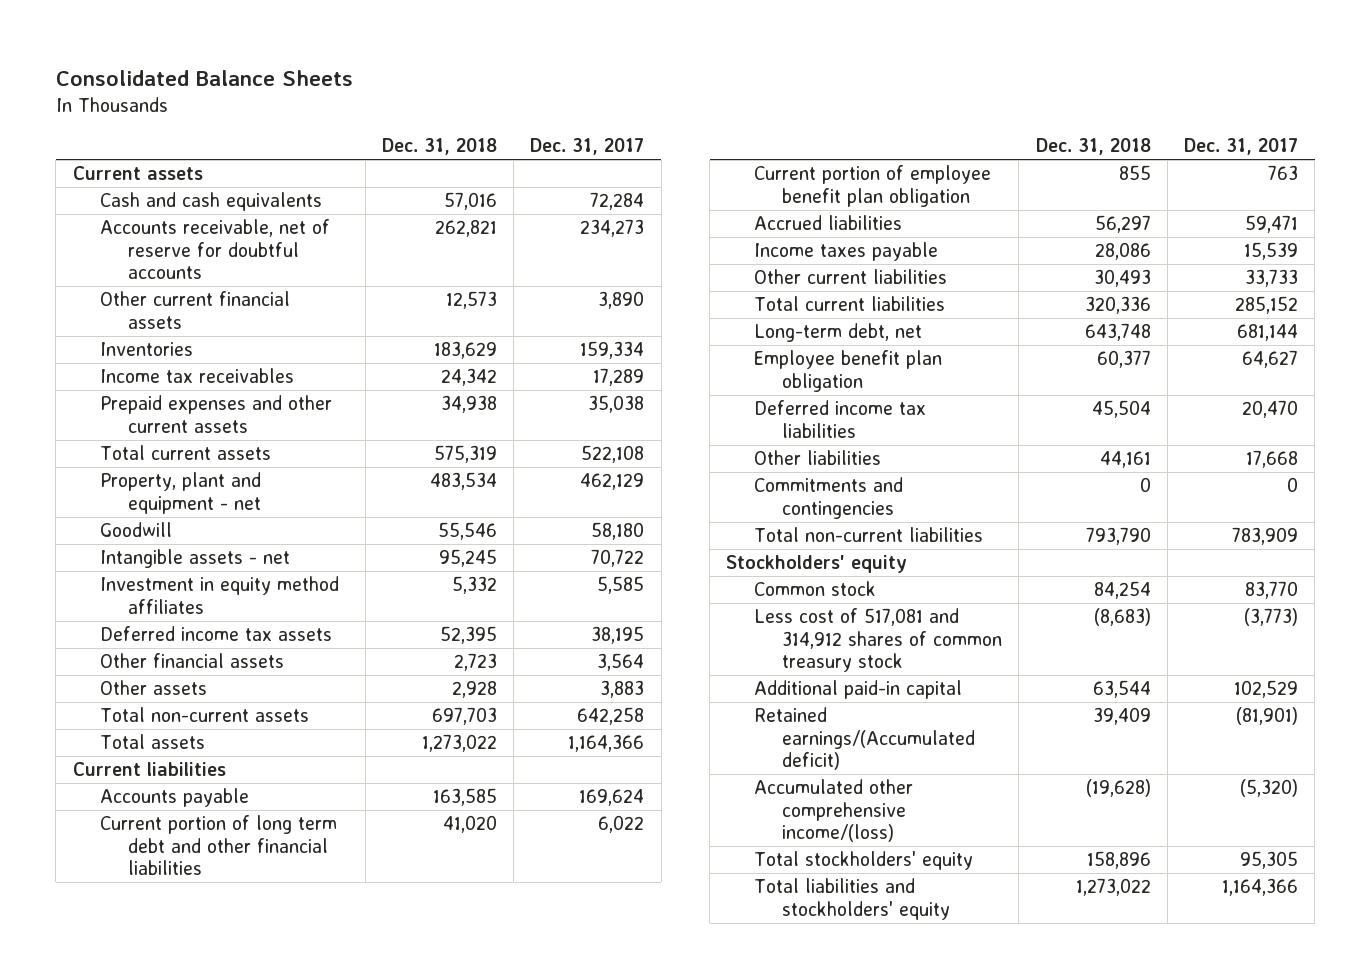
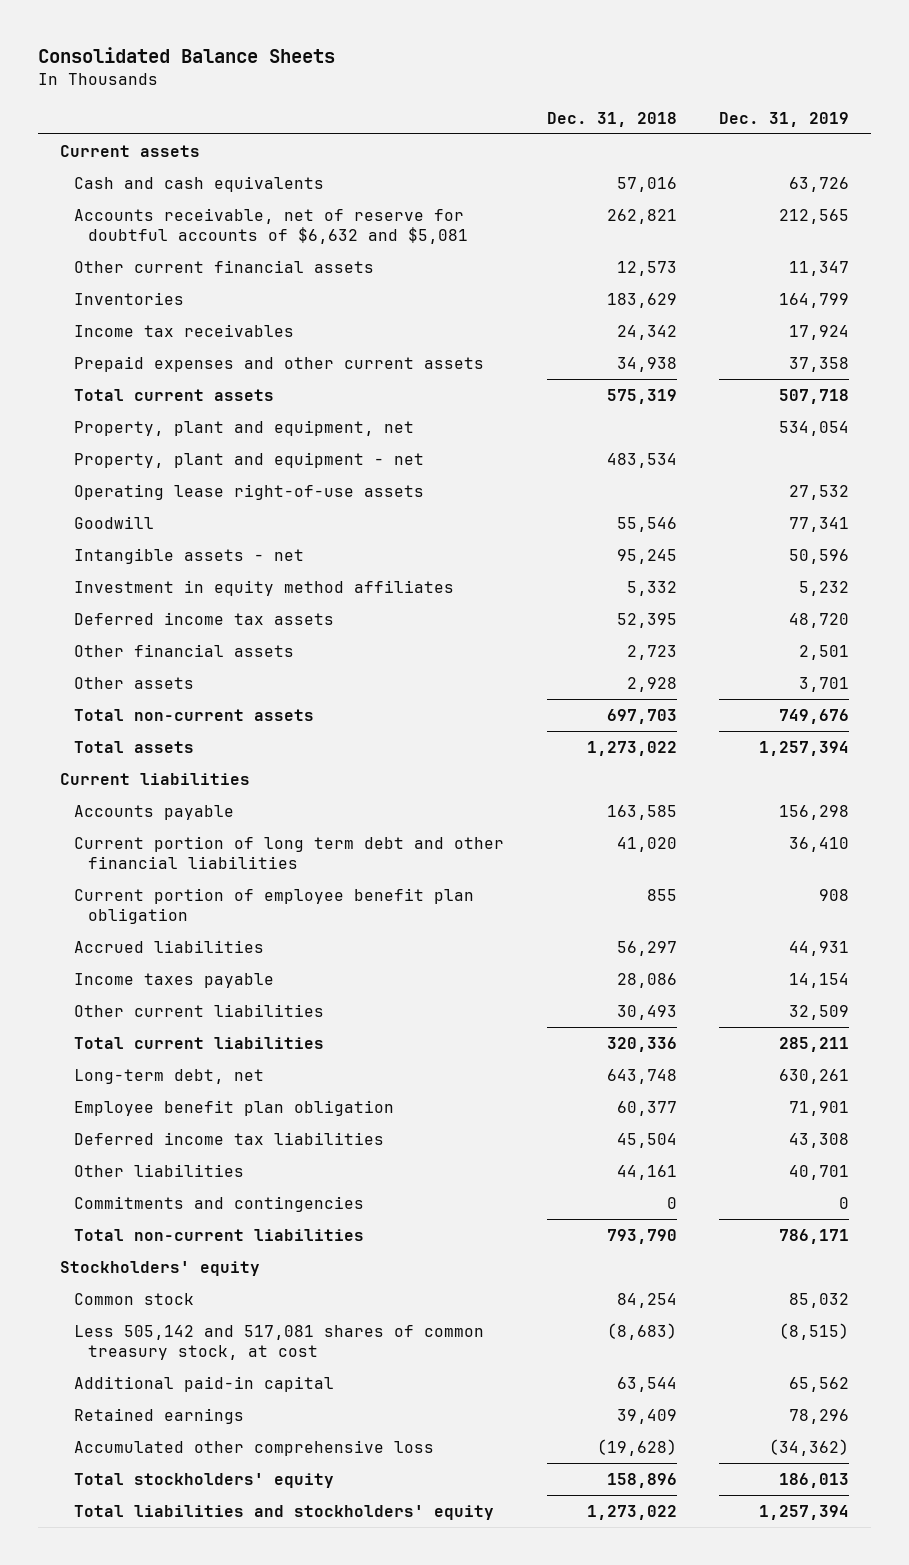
- | Dec. 31, 2018 | Dec. 31, 2017
+ | Dec. 31, 2018 | Dec. 31, 2019
- Accounts receivable, net of reserve for doubtful accounts | 262,821 | 234,273
+ Accounts receivable, net of reserve for doubtful accounts of $6,632 and $5,081 | 262,821 | 212,565
+ Property, plant and equipment, net | | 534,054
+ Operating lease right-of-use assets | | 27,532
- Less cost of 517,081 and 314,912 shares of common treasury stock | (8,683) | (3,773)
+ Less 505,142 and 517,081 shares of common treasury stock, at cost | (8,683) | (8,515)
- Retained earnings/(Accumulated deficit) | 39,409 | (81,901)
- Accumulated other comprehensive income/(loss) | (19,628) | (5,320)
+ Retained earnings | 39,409 | 78,296
+ Accumulated other comprehensive loss | (19,628) | (34,362)

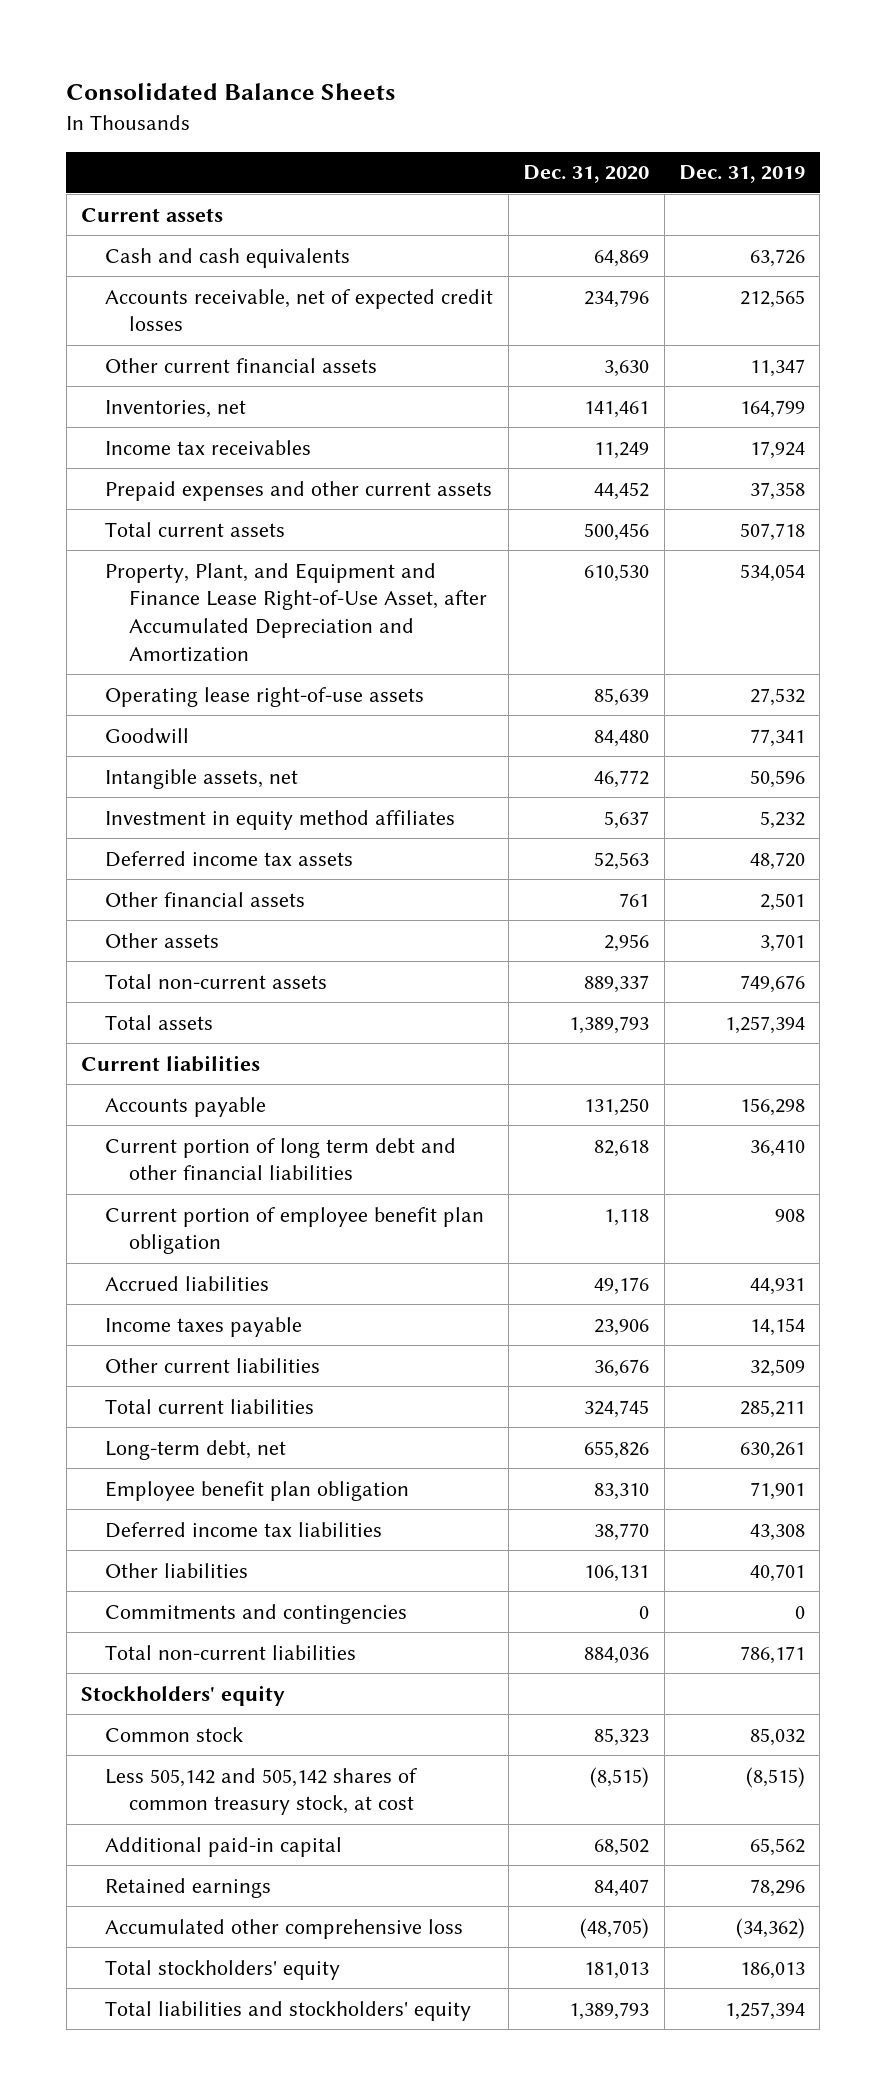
- | Dec. 31, 2018 | Dec. 31, 2019
+ | Dec. 31, 2020 | Dec. 31, 2019
- Accounts receivable, net of reserve for doubtful accounts of $6,632 and $5,081 | 262,821 | 212,565
+ Accounts receivable, net of expected credit losses | 234,796 | 212,565
- Inventories | 183,629 | 164,799
+ Inventories, net | 141,461 | 164,799
- Property, plant and equipment, net | | 534,054
- Property, plant and equipment - net | 483,534 |
+ Property, Plant, and Equipment and Finance Lease Right-of-Use Asset, after Accumulated Depreciation and Amortization | 610,530 | 534,054
- Intangible assets - net | 95,245 | 50,596
+ Intangible assets, net | 46,772 | 50,596
- Less 505,142 and 517,081 shares of common treasury stock, at cost | (8,683) | (8,515)
+ Less 505,142 and 505,142 shares of common treasury stock, at cost | (8,515) | (8,515)

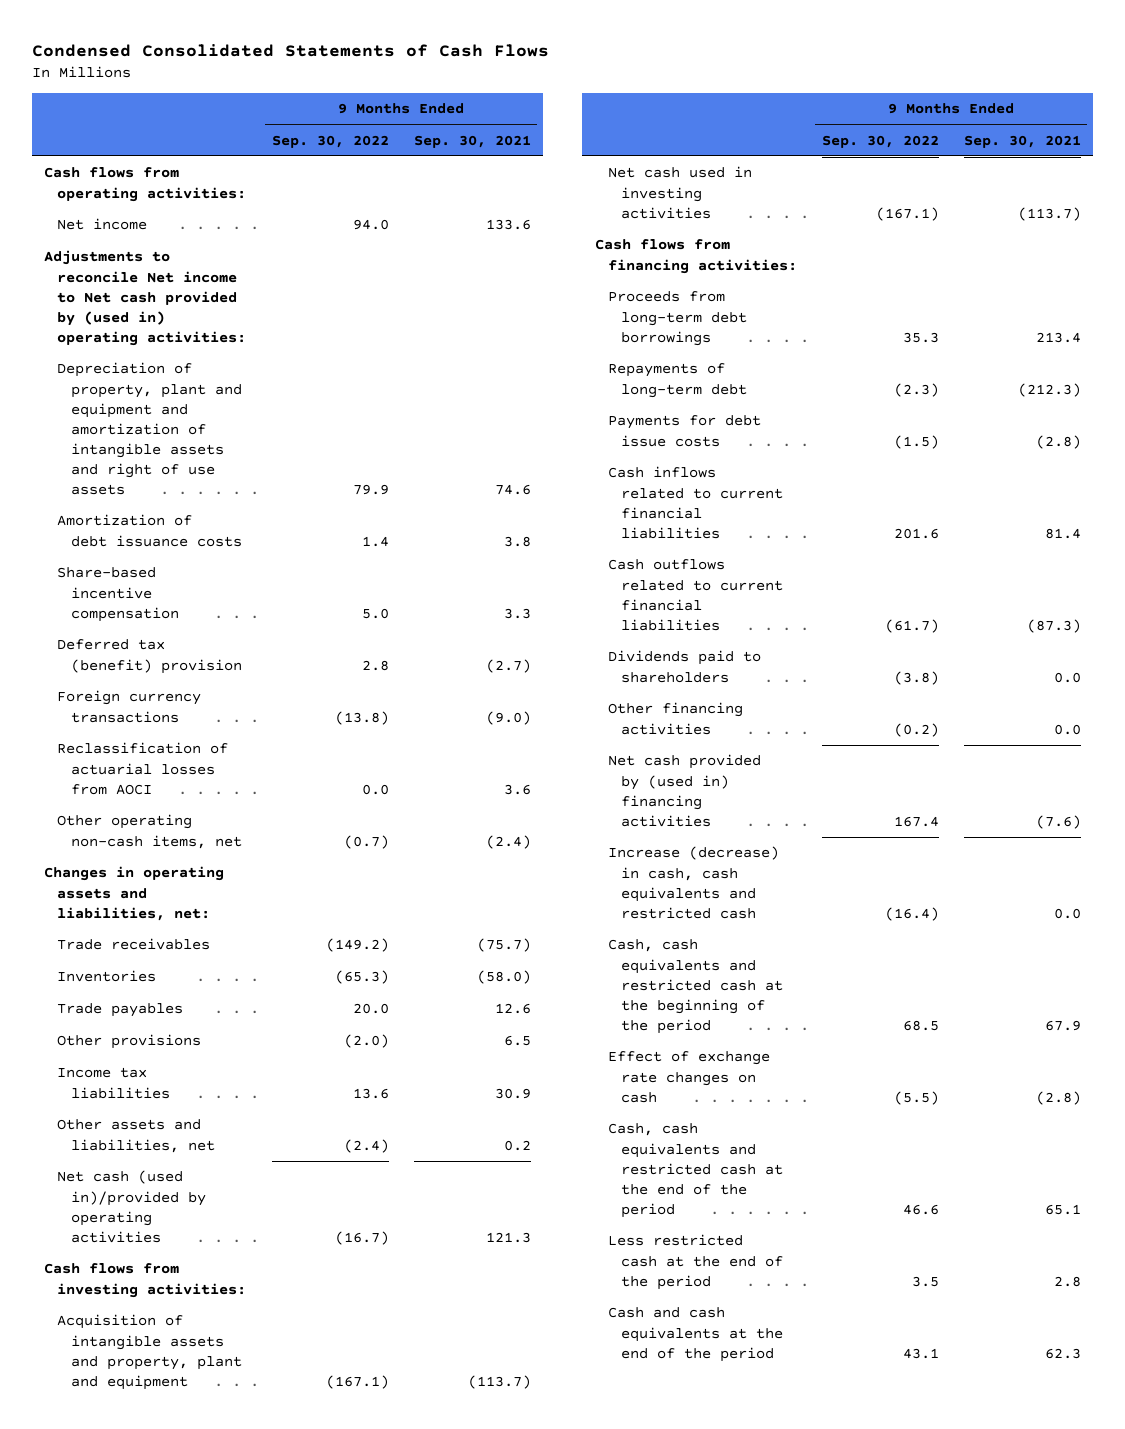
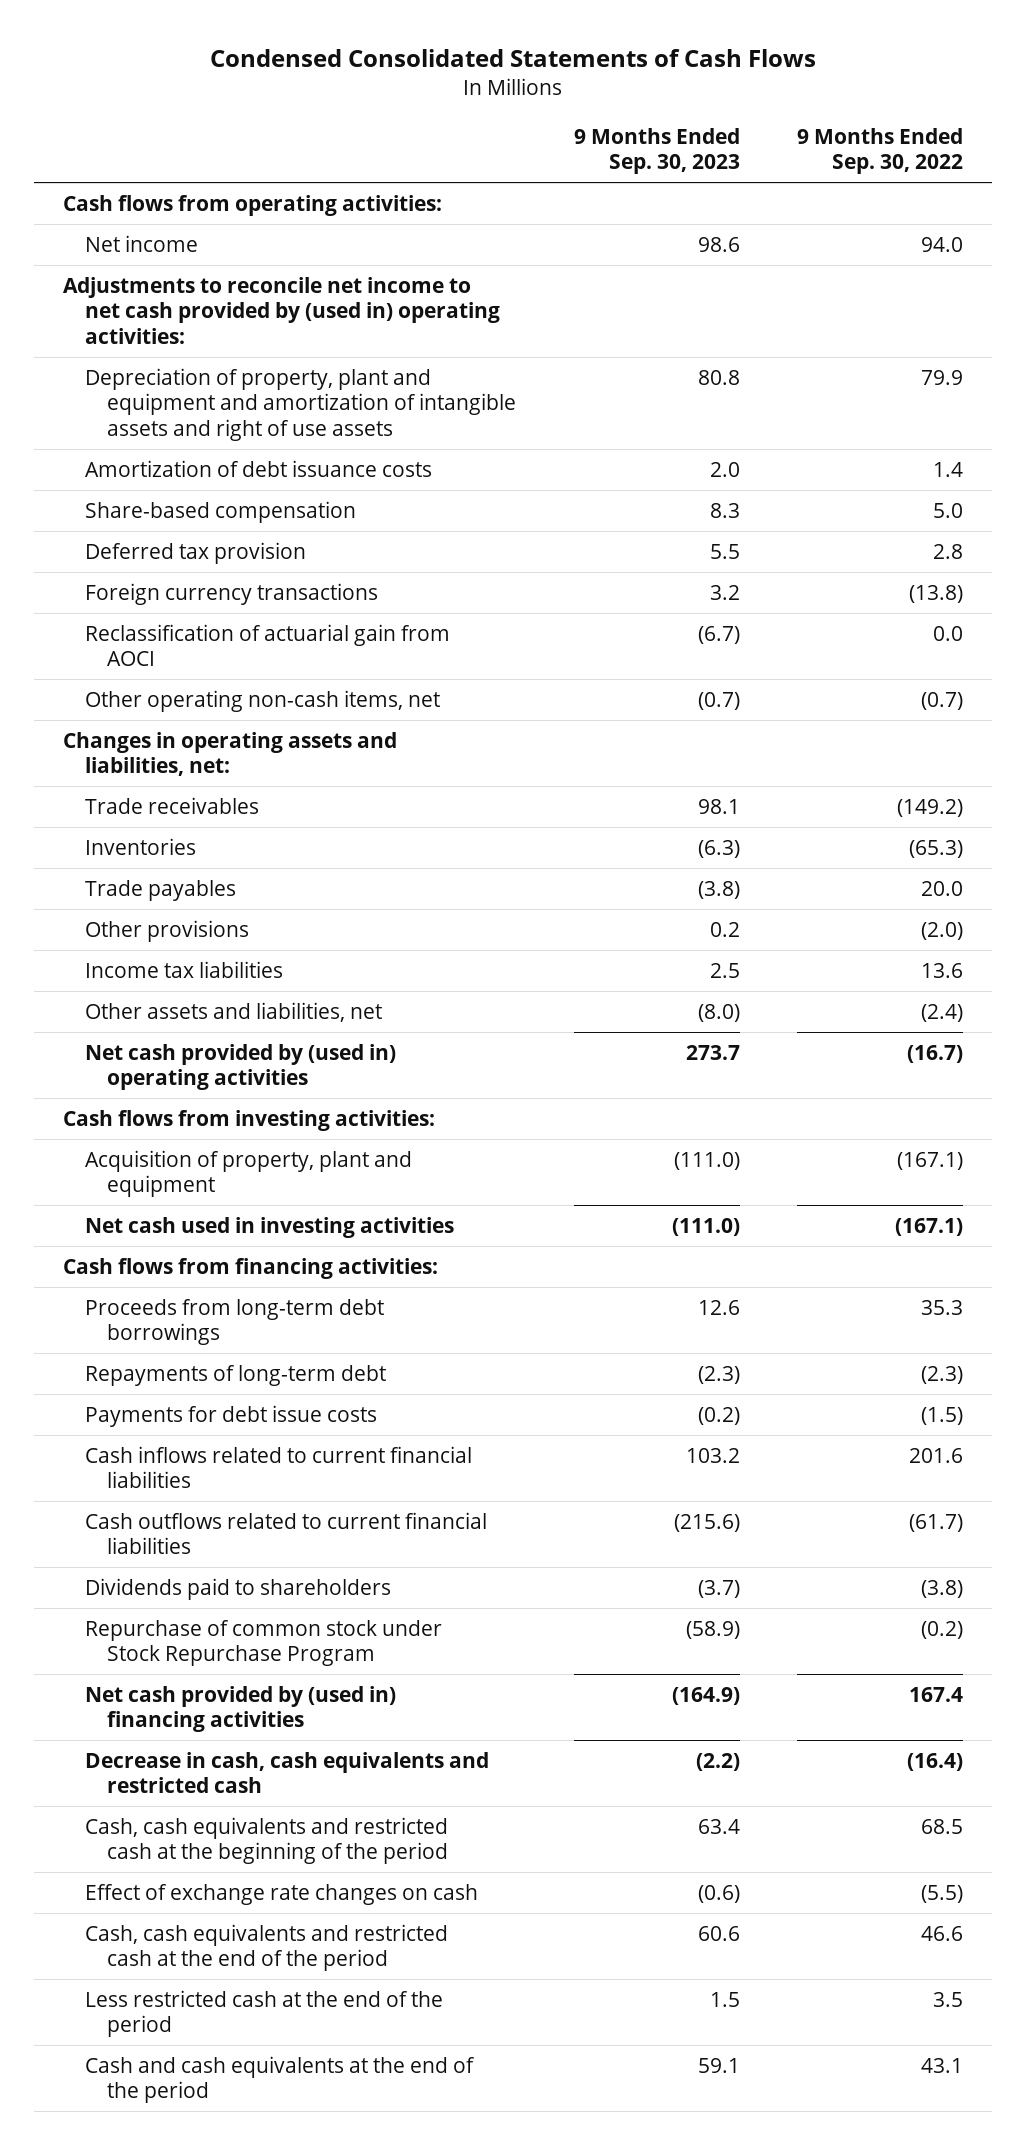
- | 9 Months Ended Sep. 30, 2022 | 9 Months Ended Sep. 30, 2021
+ | 9 Months Ended Sep. 30, 2023 | 9 Months Ended Sep. 30, 2022
- Adjustments to reconcile Net income to Net cash provided by (used in) operating activities:
+ Adjustments to reconcile net income to net cash provided by (used in) operating activities:
- Share-based incentive compensation | 5.0 | 3.3
- Deferred tax (benefit) provision | 2.8 | (2.7)
+ Share-based compensation | 8.3 | 5.0
+ Deferred tax provision | 5.5 | 2.8
- Reclassification of actuarial losses from AOCI | 0.0 | 3.6
+ Reclassification of actuarial gain from AOCI | (6.7) | 0.0
- Net cash (used in)/provided by operating activities | (16.7) | 121.3
+ Net cash provided by (used in) operating activities | 273.7 | (16.7)
- Acquisition of intangible assets and property, plant and equipment | (167.1) | (113.7)
+ Acquisition of property, plant and equipment | (111.0) | (167.1)
- Other financing activities | (0.2) | 0.0
+ Repurchase of common stock under Stock Repurchase Program | (58.9) | (0.2)
- Increase (decrease) in cash, cash equivalents and restricted cash | (16.4) | 0.0
+ Decrease in cash, cash equivalents and restricted cash | (2.2) | (16.4)

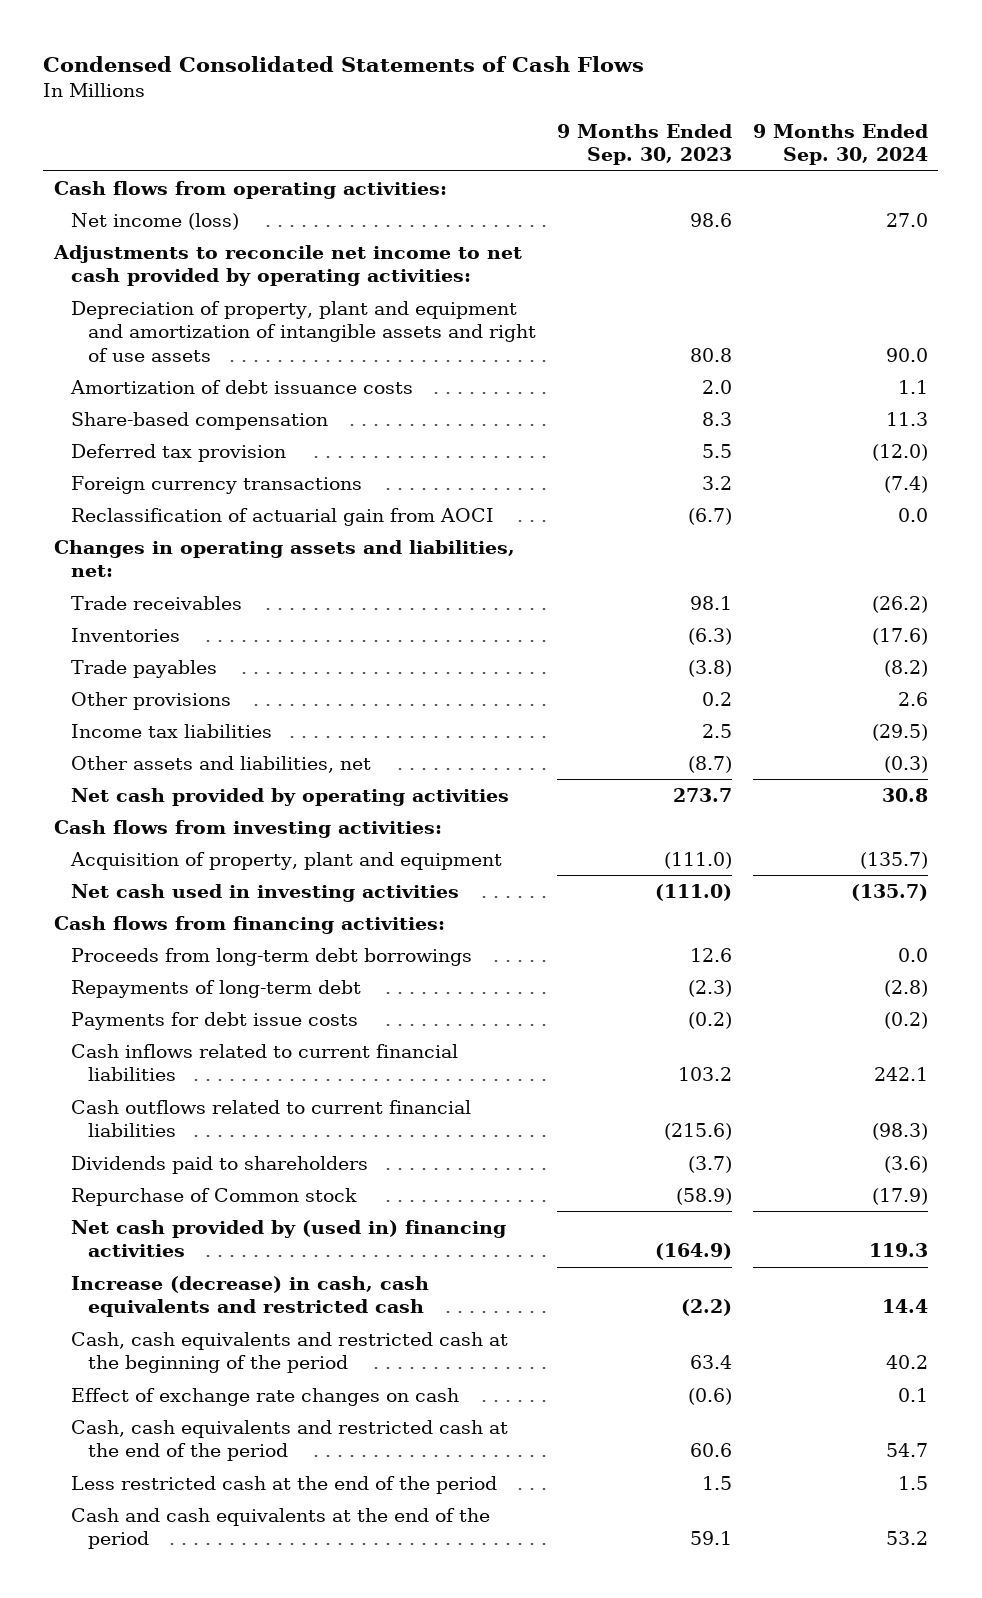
- | 9 Months Ended Sep. 30, 2023 | 9 Months Ended Sep. 30, 2022
+ | 9 Months Ended Sep. 30, 2023 | 9 Months Ended Sep. 30, 2024
- Net income | 98.6 | 94.0
- Adjustments to reconcile net income to net cash provided by (used in) operating activities:
+ Net income (loss) | 98.6 | 27.0
+ Adjustments to reconcile net income to net cash provided by operating activities:
- Other operating non-cash items, net | (0.7) | (0.7)
- Other assets and liabilities, net | (8.0) | (2.4)
- Net cash provided by (used in) operating activities | 273.7 | (16.7)
+ Other assets and liabilities, net | (8.7) | (0.3)
+ Net cash provided by operating activities | 273.7 | 30.8
- Repurchase of common stock under Stock Repurchase Program | (58.9) | (0.2)
+ Repurchase of Common stock | (58.9) | (17.9)
- Decrease in cash, cash equivalents and restricted cash | (2.2) | (16.4)
+ Increase (decrease) in cash, cash equivalents and restricted cash | (2.2) | 14.4

